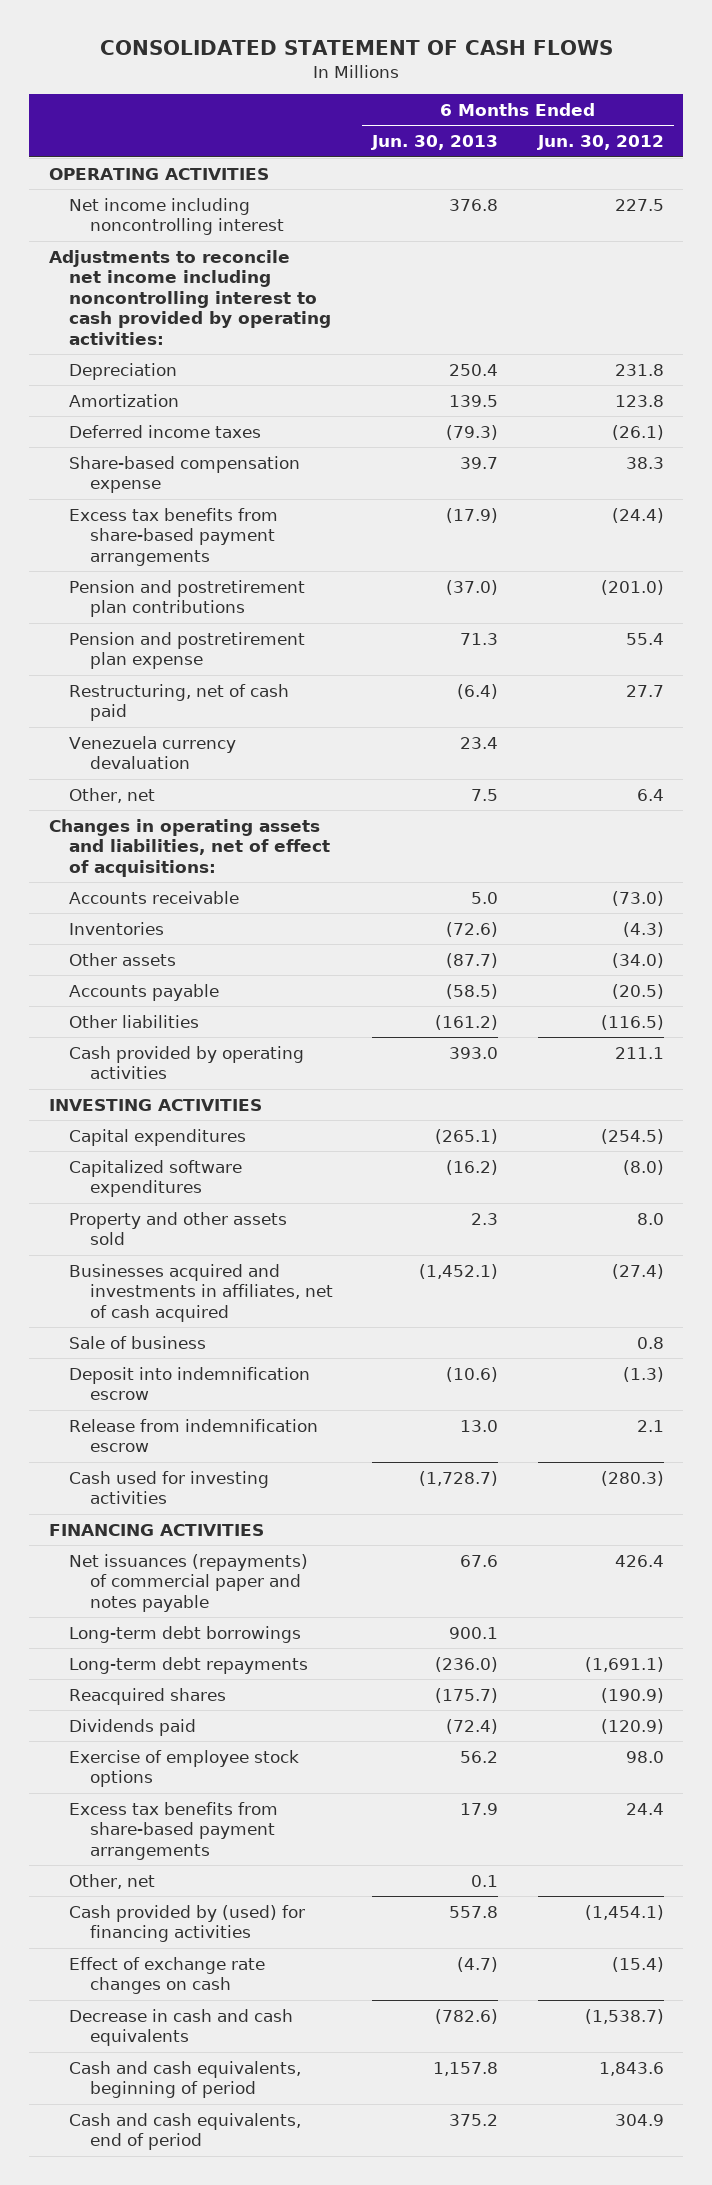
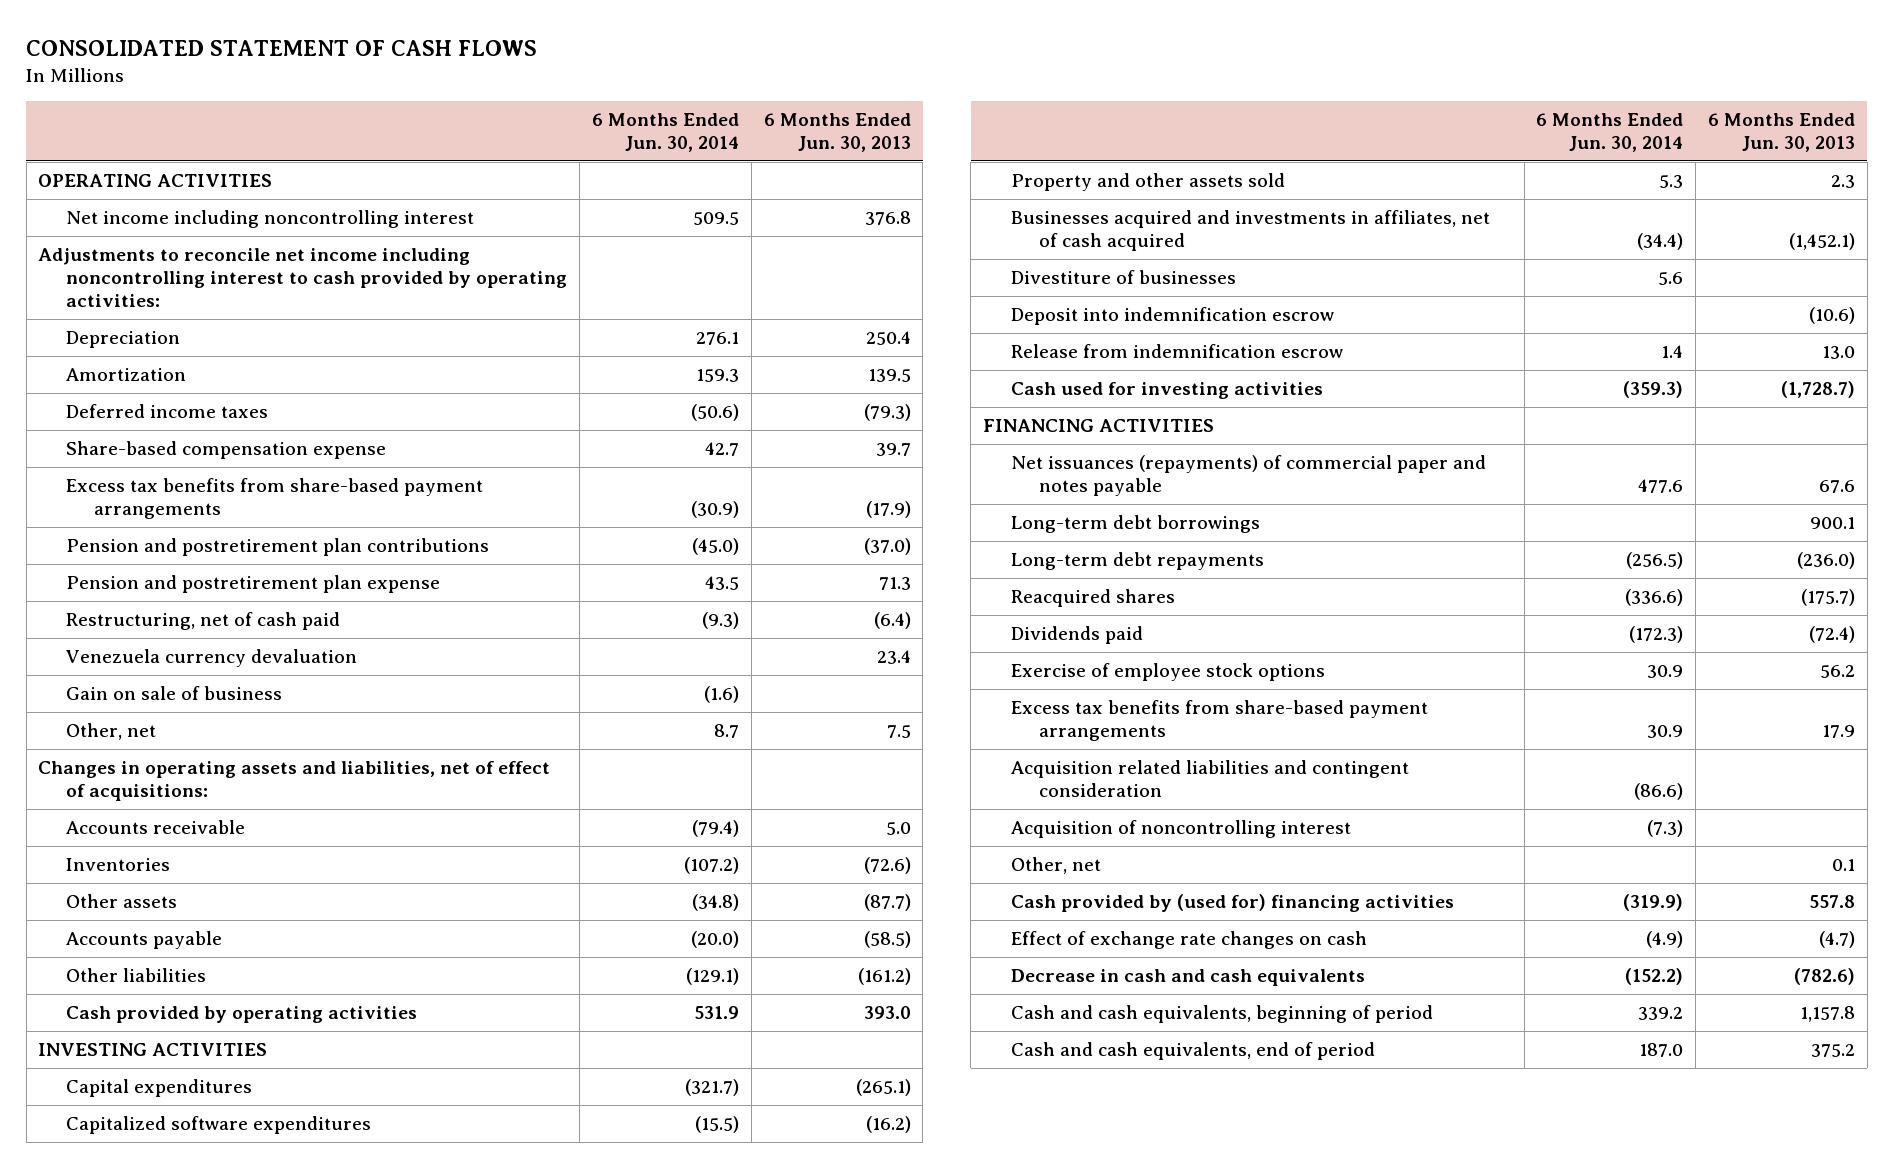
- | 6 Months Ended Jun. 30, 2013 | 6 Months Ended Jun. 30, 2012
+ | 6 Months Ended Jun. 30, 2014 | 6 Months Ended Jun. 30, 2013
+ Gain on sale of business | (1.6) |
- Sale of business | | 0.8
+ Divestiture of businesses | 5.6 |
+ Acquisition related liabilities and contingent consideration | (86.6) |
+ Acquisition of noncontrolling interest | (7.3) |
- Cash provided by (used) for financing activities | 557.8 | (1,454.1)
+ Cash provided by (used for) financing activities | (319.9) | 557.8

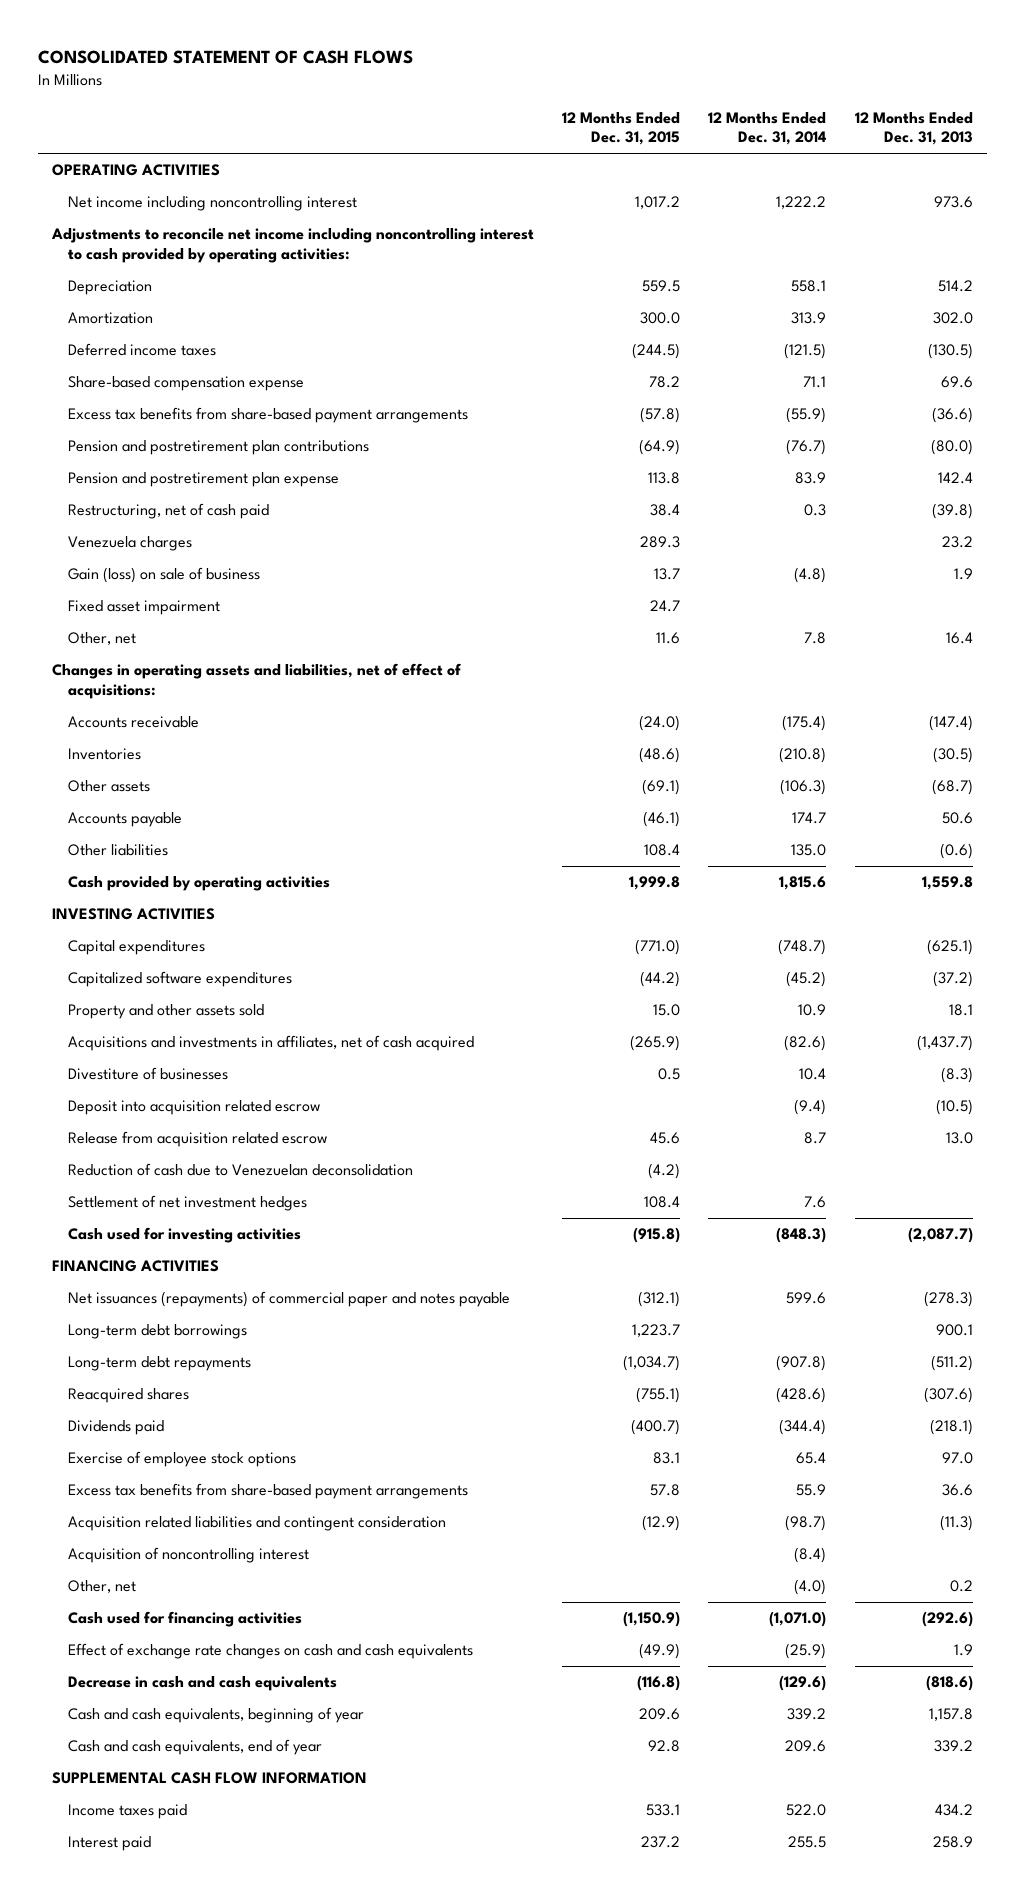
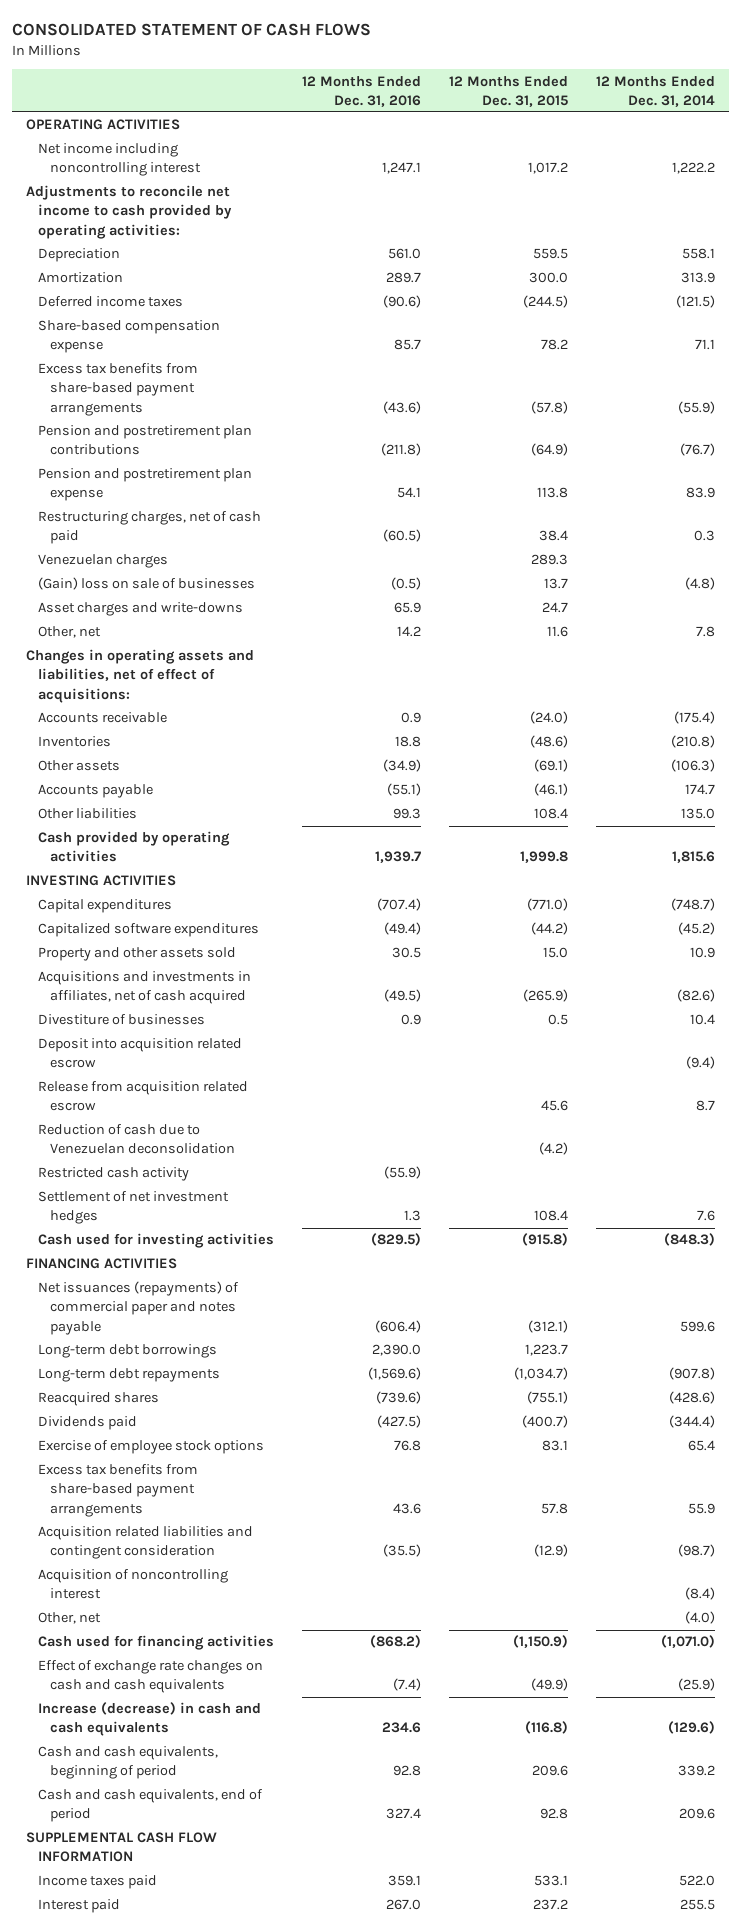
- | 12 Months Ended Dec. 31, 2015 | 12 Months Ended Dec. 31, 2014 | 12 Months Ended Dec. 31, 2013
+ | 12 Months Ended Dec. 31, 2016 | 12 Months Ended Dec. 31, 2015 | 12 Months Ended Dec. 31, 2014
- Adjustments to reconcile net income including noncontrolling interest to cash provided by operating activities:
+ Adjustments to reconcile net income to cash provided by operating activities:
- Restructuring, net of cash paid | 38.4 | 0.3 | (39.8)
- Venezuela charges | 289.3 | | 23.2
- Gain (loss) on sale of business | 13.7 | (4.8) | 1.9
- Fixed asset impairment | 24.7 | |
+ Restructuring charges, net of cash paid | (60.5) | 38.4 | 0.3
+ Venezuelan charges | | 289.3 |
+ (Gain) loss on sale of businesses | (0.5) | 13.7 | (4.8)
+ Asset charges and write-downs | 65.9 | 24.7 |
+ Restricted cash activity | (55.9) | |
- Decrease in cash and cash equivalents | (116.8) | (129.6) | (818.6)
- Cash and cash equivalents, beginning of year | 209.6 | 339.2 | 1,157.8
- Cash and cash equivalents, end of year | 92.8 | 209.6 | 339.2
+ Increase (decrease) in cash and cash equivalents | 234.6 | (116.8) | (129.6)
+ Cash and cash equivalents, beginning of period | 92.8 | 209.6 | 339.2
+ Cash and cash equivalents, end of period | 327.4 | 92.8 | 209.6

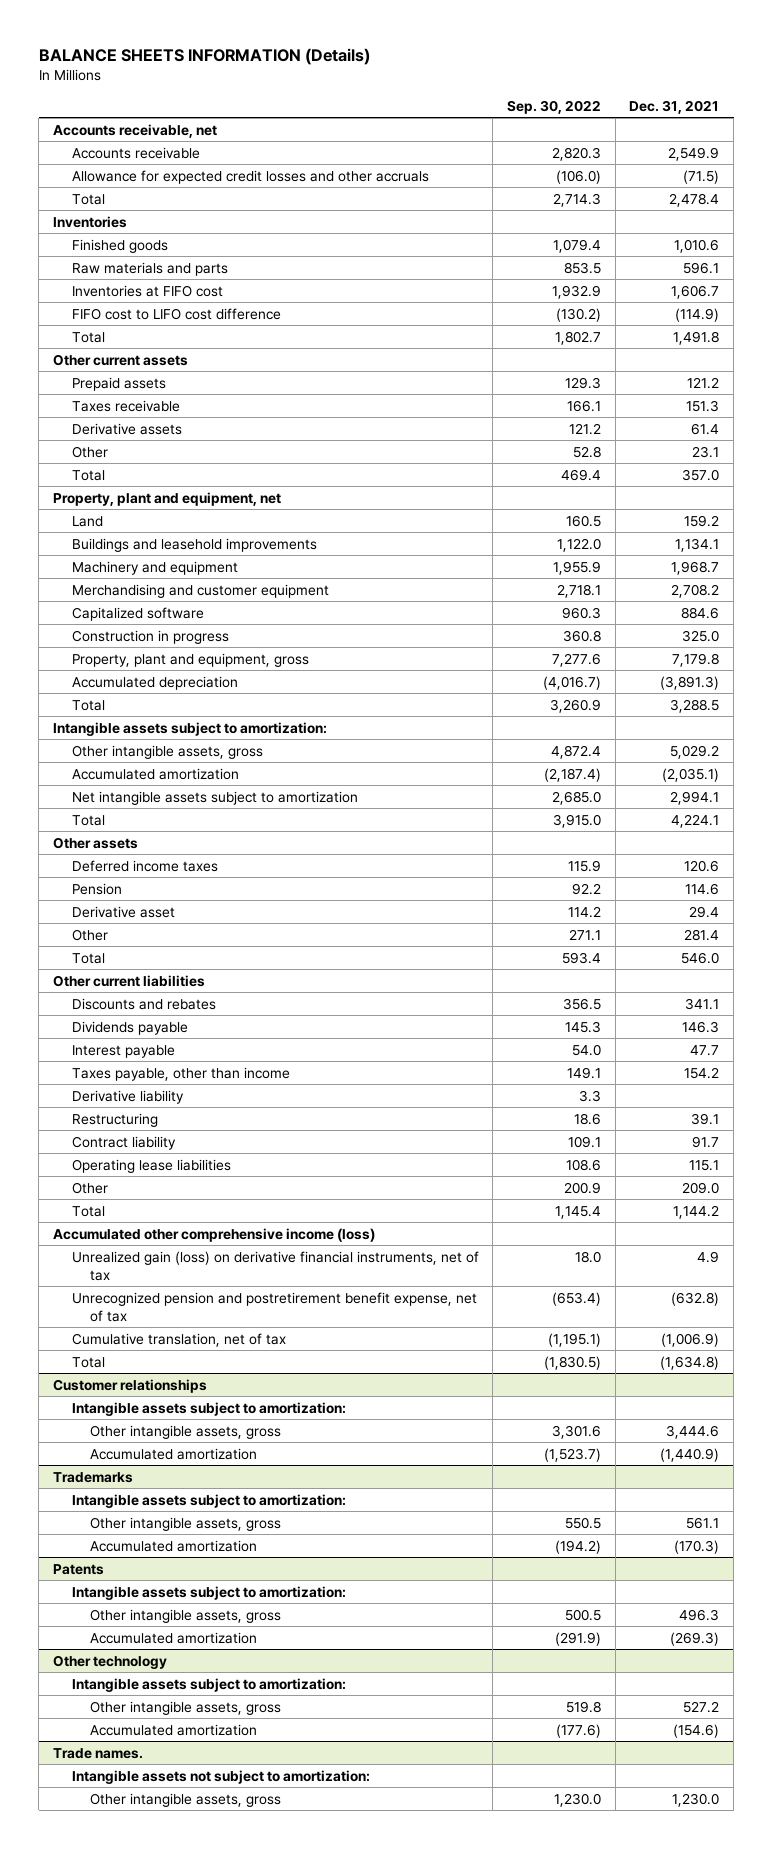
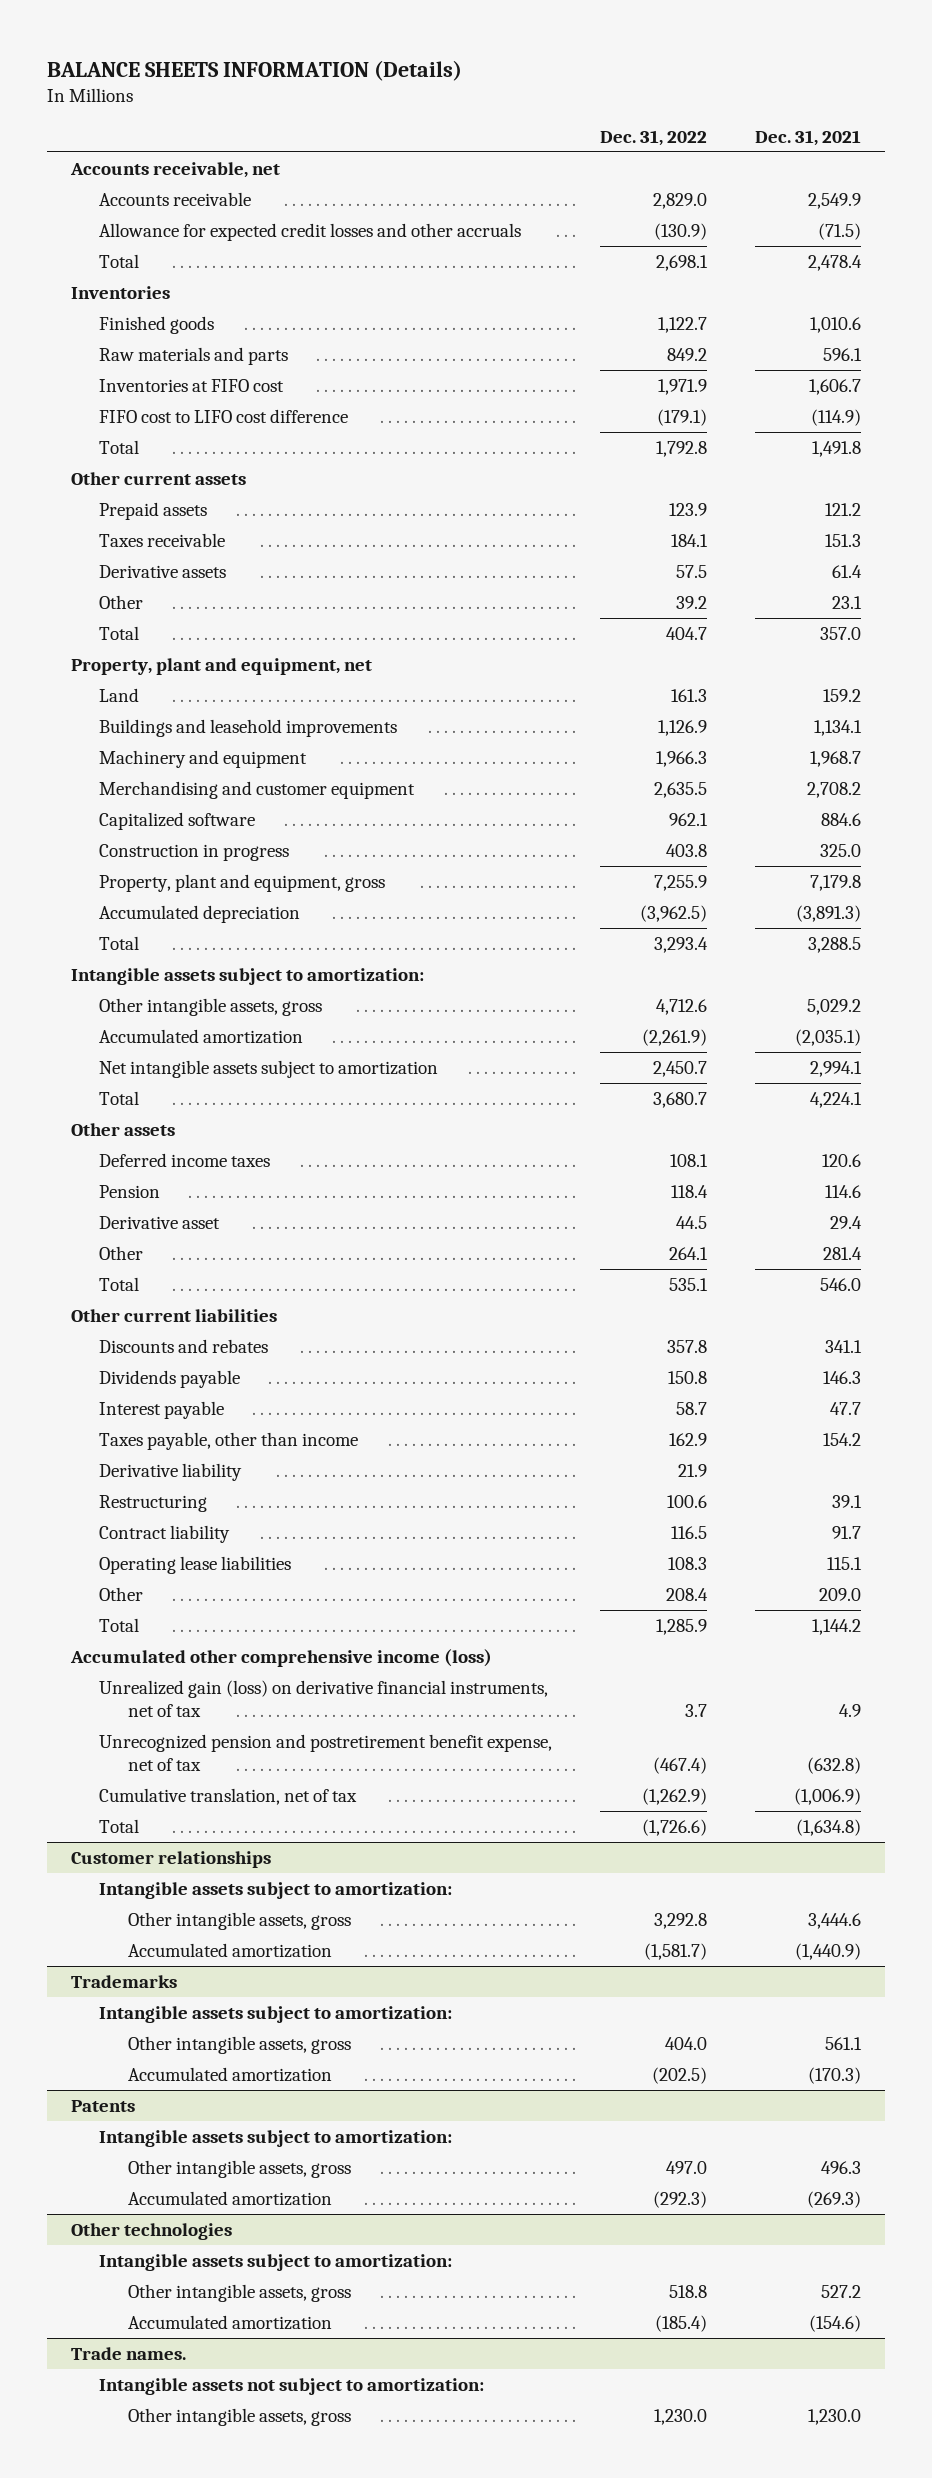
- | Sep. 30, 2022 | Dec. 31, 2021
+ | Dec. 31, 2022 | Dec. 31, 2021
- Other technology
+ Other technologies

